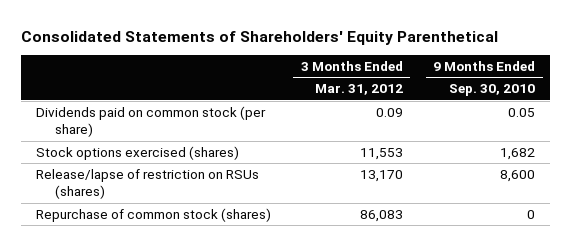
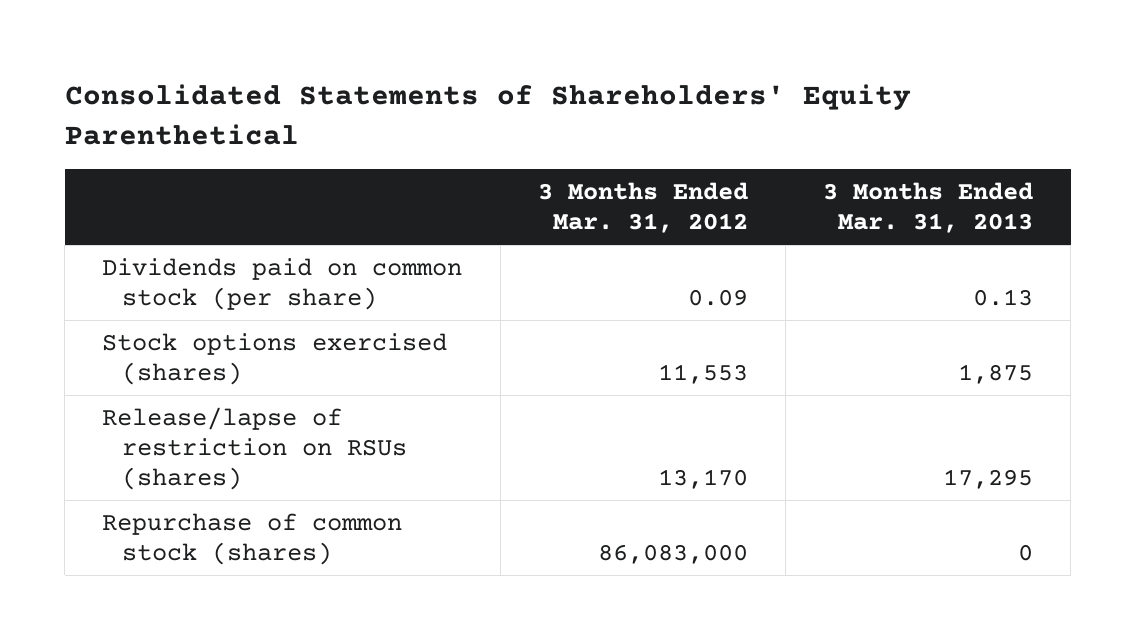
- | 3 Months Ended Mar. 31, 2012 | 9 Months Ended Sep. 30, 2010
+ | 3 Months Ended Mar. 31, 2012 | 3 Months Ended Mar. 31, 2013
- Repurchase of common stock (shares) | 86,083 | 0
+ Repurchase of common stock (shares) | 86,083,000 | 0

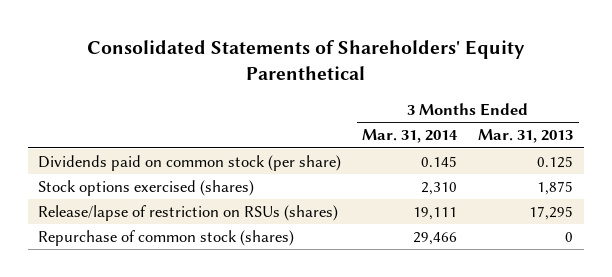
- | 3 Months Ended Mar. 31, 2012 | 3 Months Ended Mar. 31, 2013
+ | 3 Months Ended Mar. 31, 2014 | 3 Months Ended Mar. 31, 2013
- Dividends paid on common stock (per share) | 0.09 | 0.13
+ Dividends paid on common stock (per share) | 0.145 | 0.125

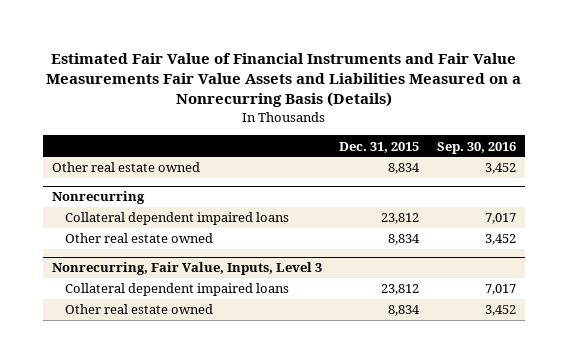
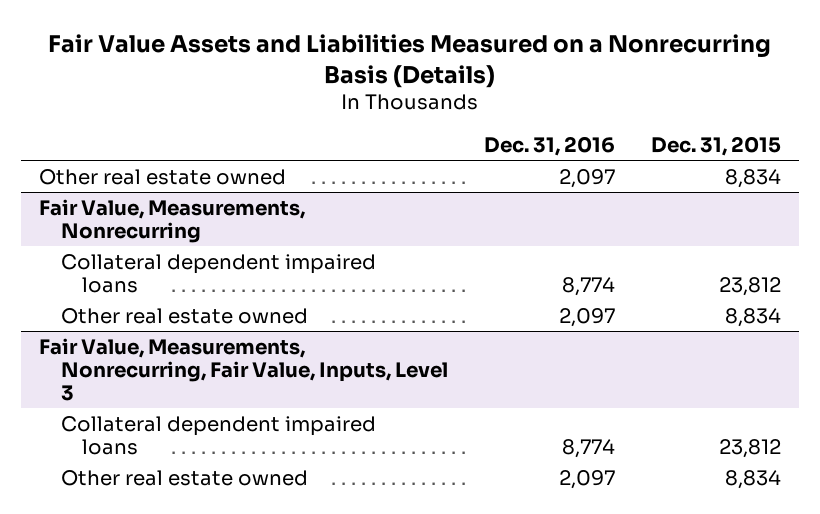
- Estimated Fair Value of Financial Instruments and Fair Value Measurements Fair Value Assets and Liabilities Measured on a Nonrecurring Basis (Details)
+ Fair Value Assets and Liabilities Measured on a Nonrecurring Basis (Details)
- | Dec. 31, 2015 | Sep. 30, 2016
+ | Dec. 31, 2016 | Dec. 31, 2015
- Nonrecurring
+ Fair Value, Measurements, Nonrecurring
- Nonrecurring, Fair Value, Inputs, Level 3
+ Fair Value, Measurements, Nonrecurring, Fair Value, Inputs, Level 3

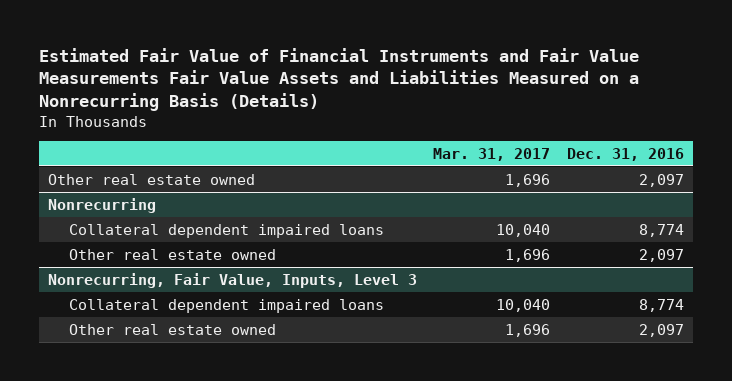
- Fair Value Assets and Liabilities Measured on a Nonrecurring Basis (Details)
+ Estimated Fair Value of Financial Instruments and Fair Value Measurements Fair Value Assets and Liabilities Measured on a Nonrecurring Basis (Details)
- | Dec. 31, 2016 | Dec. 31, 2015
+ | Mar. 31, 2017 | Dec. 31, 2016
- Fair Value, Measurements, Nonrecurring
+ Nonrecurring
- Fair Value, Measurements, Nonrecurring, Fair Value, Inputs, Level 3
+ Nonrecurring, Fair Value, Inputs, Level 3

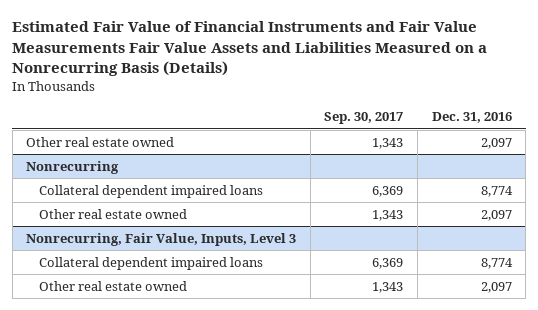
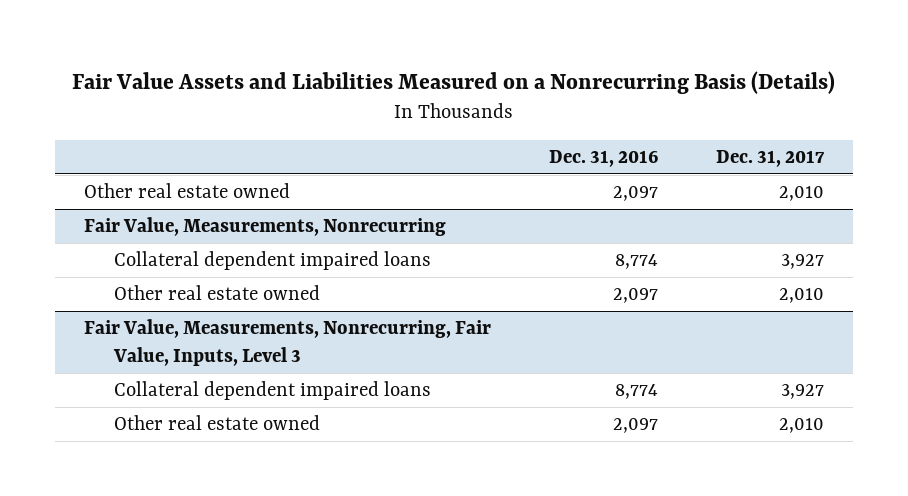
- Estimated Fair Value of Financial Instruments and Fair Value Measurements Fair Value Assets and Liabilities Measured on a Nonrecurring Basis (Details)
+ Fair Value Assets and Liabilities Measured on a Nonrecurring Basis (Details)
- | Sep. 30, 2017 | Dec. 31, 2016
+ | Dec. 31, 2016 | Dec. 31, 2017
- Nonrecurring
+ Fair Value, Measurements, Nonrecurring
- Nonrecurring, Fair Value, Inputs, Level 3
+ Fair Value, Measurements, Nonrecurring, Fair Value, Inputs, Level 3

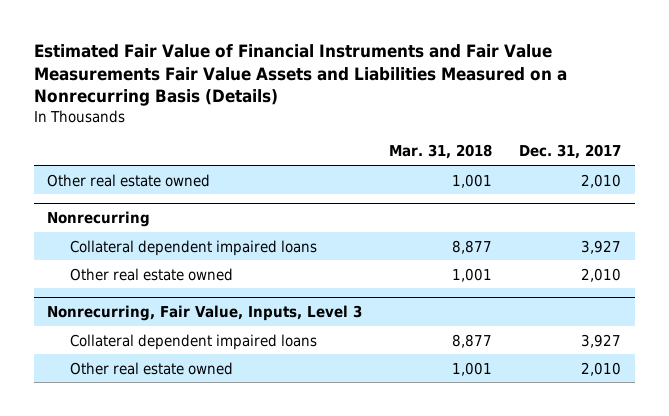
- Fair Value Assets and Liabilities Measured on a Nonrecurring Basis (Details)
+ Estimated Fair Value of Financial Instruments and Fair Value Measurements Fair Value Assets and Liabilities Measured on a Nonrecurring Basis (Details)
- | Dec. 31, 2016 | Dec. 31, 2017
+ | Mar. 31, 2018 | Dec. 31, 2017
- Fair Value, Measurements, Nonrecurring
+ Nonrecurring
- Fair Value, Measurements, Nonrecurring, Fair Value, Inputs, Level 3
+ Nonrecurring, Fair Value, Inputs, Level 3

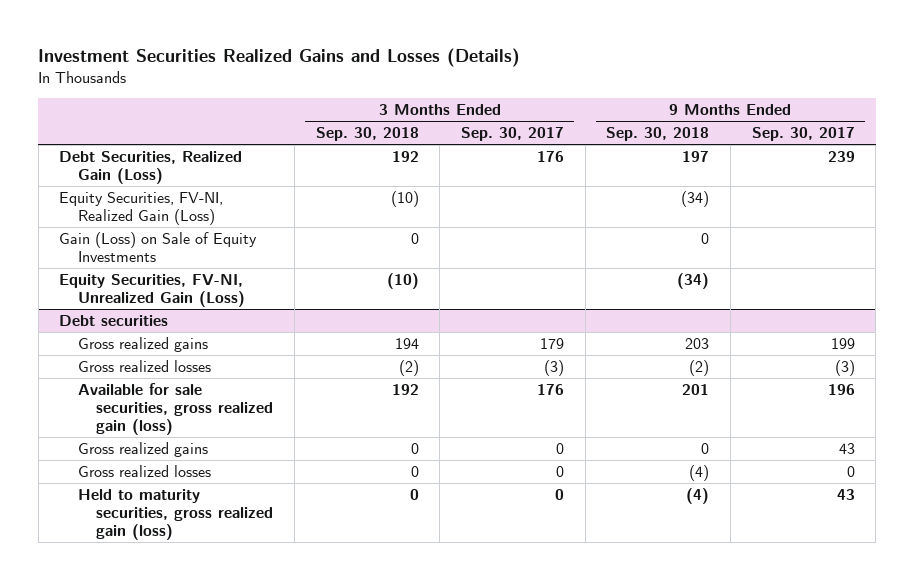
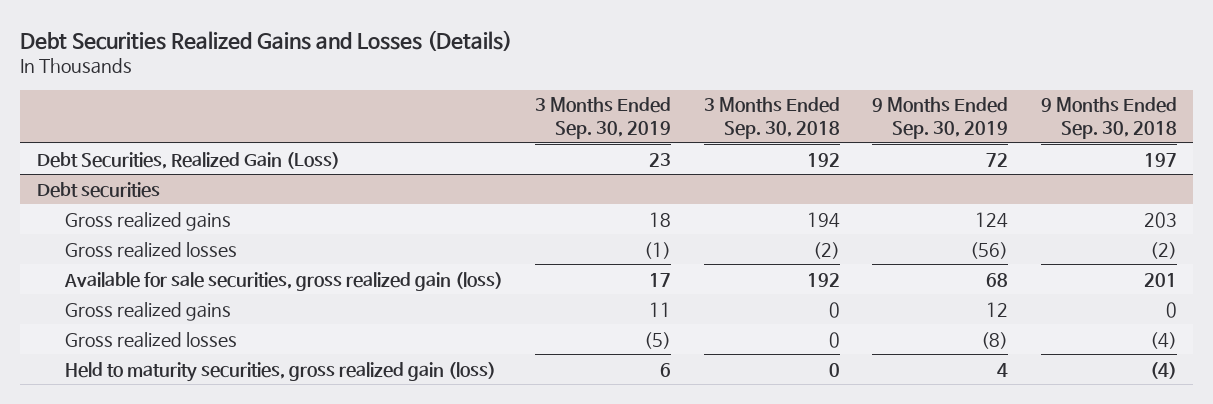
- Investment Securities Realized Gains and Losses (Details)
+ Debt Securities Realized Gains and Losses (Details)
- | 3 Months Ended Sep. 30, 2018 | 3 Months Ended Sep. 30, 2017 | 9 Months Ended Sep. 30, 2018 | 9 Months Ended Sep. 30, 2017
+ | 3 Months Ended Sep. 30, 2019 | 3 Months Ended Sep. 30, 2018 | 9 Months Ended Sep. 30, 2019 | 9 Months Ended Sep. 30, 2018
- Equity Securities, FV-NI, Realized Gain (Loss) | (10) | | (34) |
- Gain (Loss) on Sale of Equity Investments | 0 | | 0 |
- Equity Securities, FV-NI, Unrealized Gain (Loss) | (10) | | (34) |

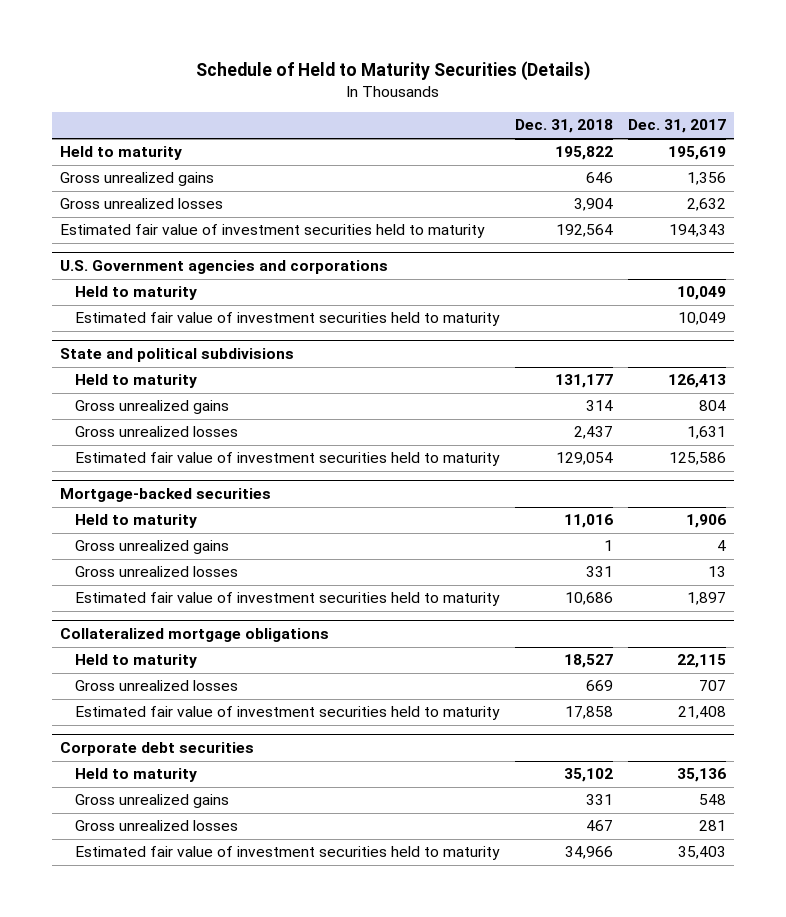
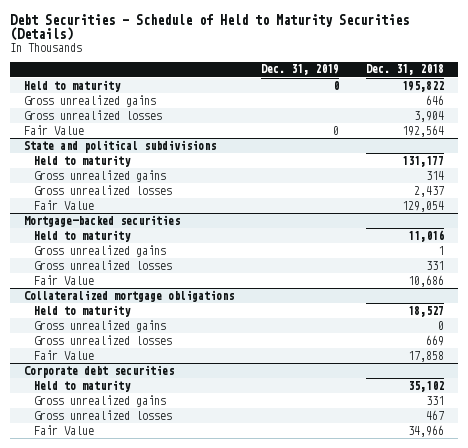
- Schedule of Held to Maturity Securities (Details)
+ Debt Securities - Schedule of Held to Maturity Securities (Details)
- | Dec. 31, 2018 | Dec. 31, 2017
+ | Dec. 31, 2019 | Dec. 31, 2018
- Estimated fair value of investment securities held to maturity | 192,564 | 194,343
- U.S. Government agencies and corporations
- Held to maturity | | 10,049
- Estimated fair value of investment securities held to maturity | | 10,049
+ Fair Value | 0 | 192,564
@ State and political subdivisions
- Estimated fair value of investment securities held to maturity | 129,054 | 125,586
+ Fair Value | | 129,054
@ Mortgage-backed securities
- Estimated fair value of investment securities held to maturity | 10,686 | 1,897
+ Fair Value | | 10,686
@ Collateralized mortgage obligations
+ Gross unrealized gains | | 0
- Estimated fair value of investment securities held to maturity | 17,858 | 21,408
+ Fair Value | | 17,858
@ Corporate debt securities
- Estimated fair value of investment securities held to maturity | 34,966 | 35,403
+ Fair Value | | 34,966

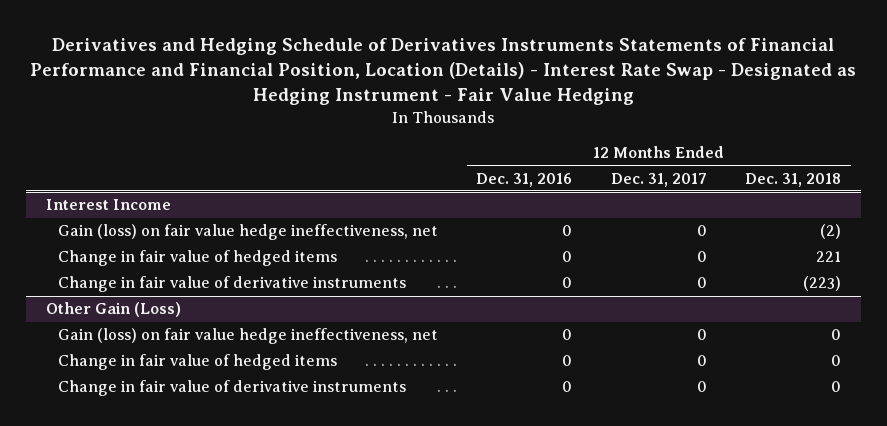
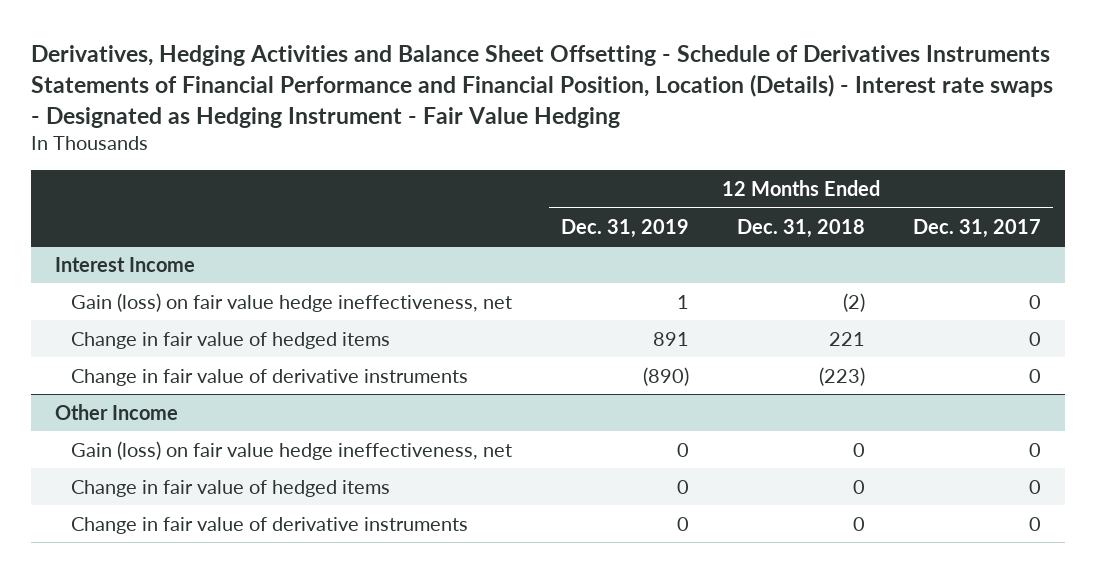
- Derivatives and Hedging Schedule of Derivatives Instruments Statements of Financial Performance and Financial Position, Location (Details) - Interest Rate Swap - Designated as Hedging Instrument - Fair Value Hedging
+ Derivatives, Hedging Activities and Balance Sheet Offsetting - Schedule of Derivatives Instruments Statements of Financial Performance and Financial Position, Location (Details) - Interest rate swaps - Designated as Hedging Instrument - Fair Value Hedging
- | 12 Months Ended Dec. 31, 2016 | 12 Months Ended Dec. 31, 2017 | 12 Months Ended Dec. 31, 2018
+ | 12 Months Ended Dec. 31, 2019 | 12 Months Ended Dec. 31, 2018 | 12 Months Ended Dec. 31, 2017
- Other Gain (Loss)
+ Other Income

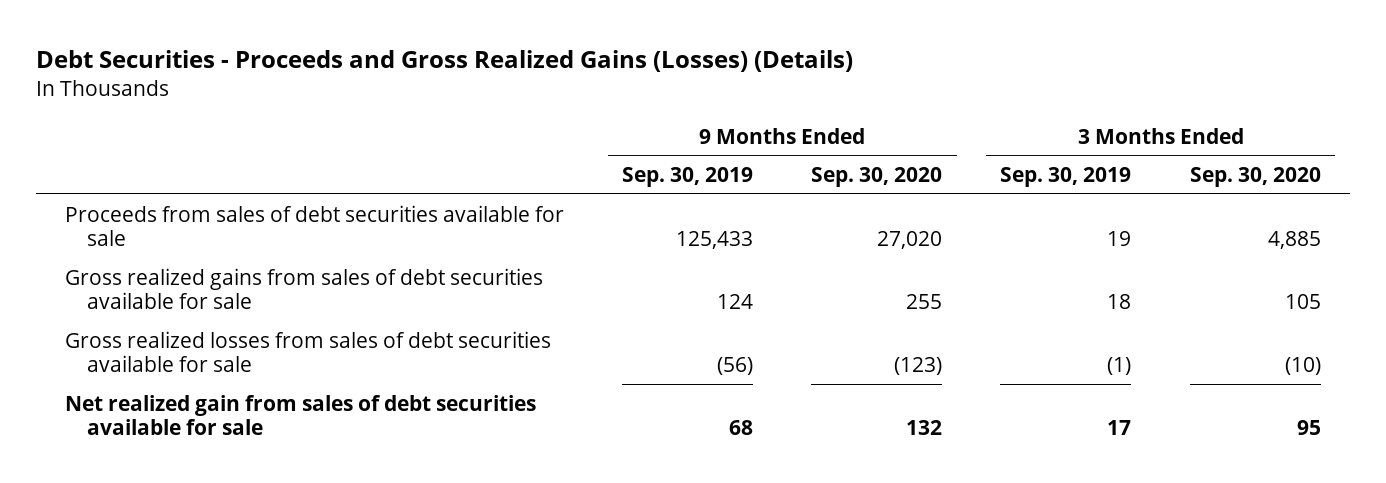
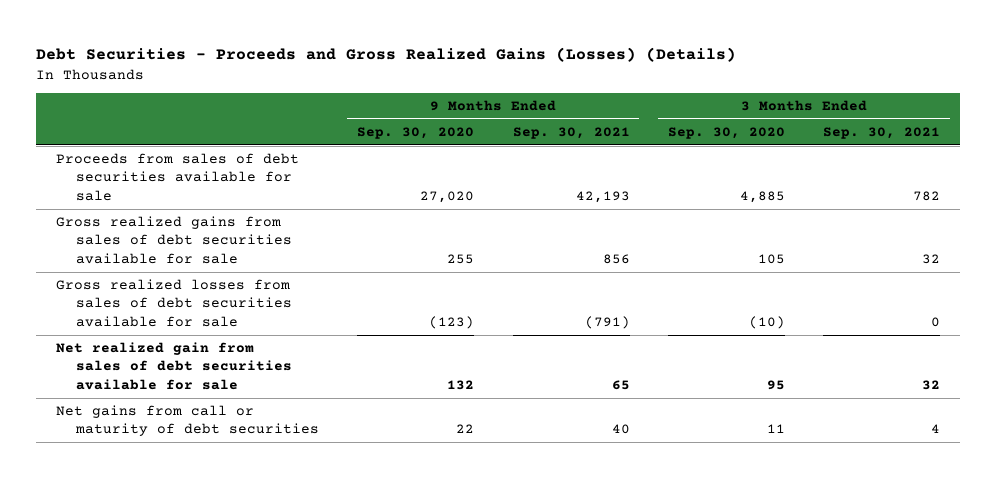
- | 9 Months Ended Sep. 30, 2019 | 9 Months Ended Sep. 30, 2020 | 3 Months Ended Sep. 30, 2019 | 3 Months Ended Sep. 30, 2020
+ | 9 Months Ended Sep. 30, 2020 | 9 Months Ended Sep. 30, 2021 | 3 Months Ended Sep. 30, 2020 | 3 Months Ended Sep. 30, 2021
+ Net gains from call or maturity of debt securities | 22 | 40 | 11 | 4

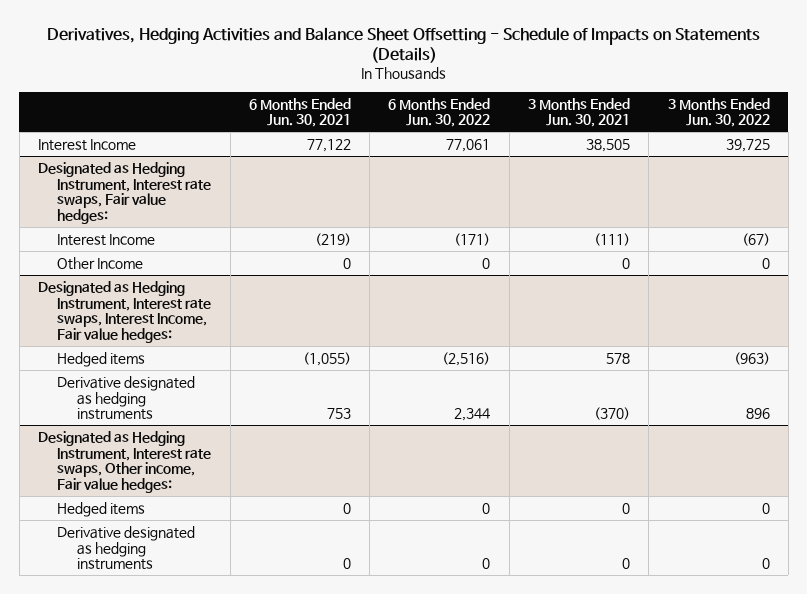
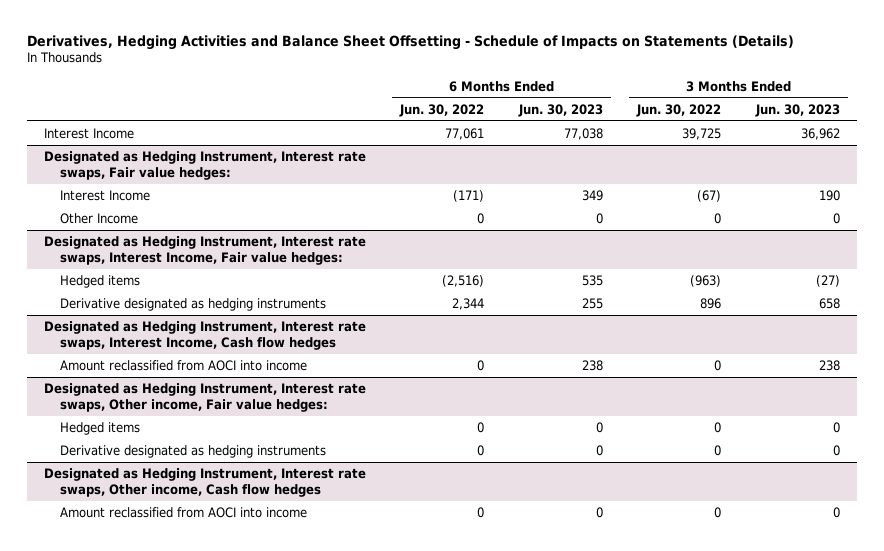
- | 6 Months Ended Jun. 30, 2021 | 6 Months Ended Jun. 30, 2022 | 3 Months Ended Jun. 30, 2021 | 3 Months Ended Jun. 30, 2022
+ | 6 Months Ended Jun. 30, 2022 | 6 Months Ended Jun. 30, 2023 | 3 Months Ended Jun. 30, 2022 | 3 Months Ended Jun. 30, 2023
+ Designated as Hedging Instrument, Interest rate swaps, Interest Income, Cash flow hedges
+ Amount reclassified from AOCI into income | 0 | 238 | 0 | 238
+ Designated as Hedging Instrument, Interest rate swaps, Other income, Cash flow hedges
+ Amount reclassified from AOCI into income | 0 | 0 | 0 | 0

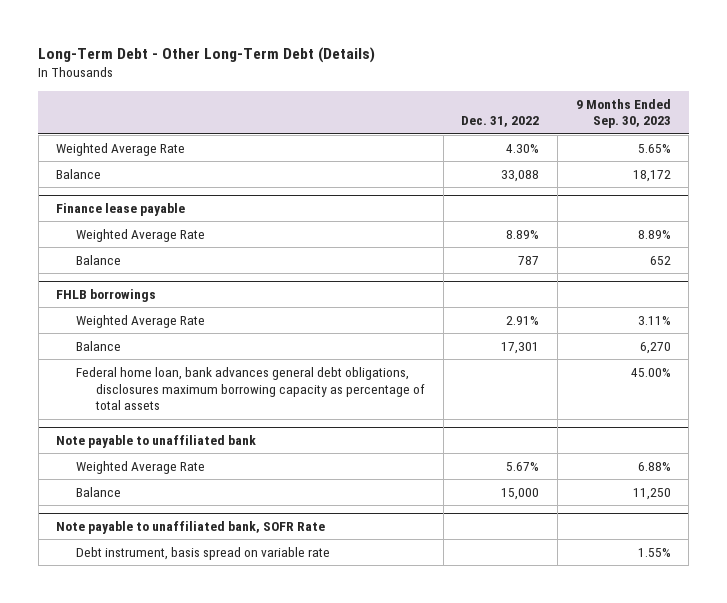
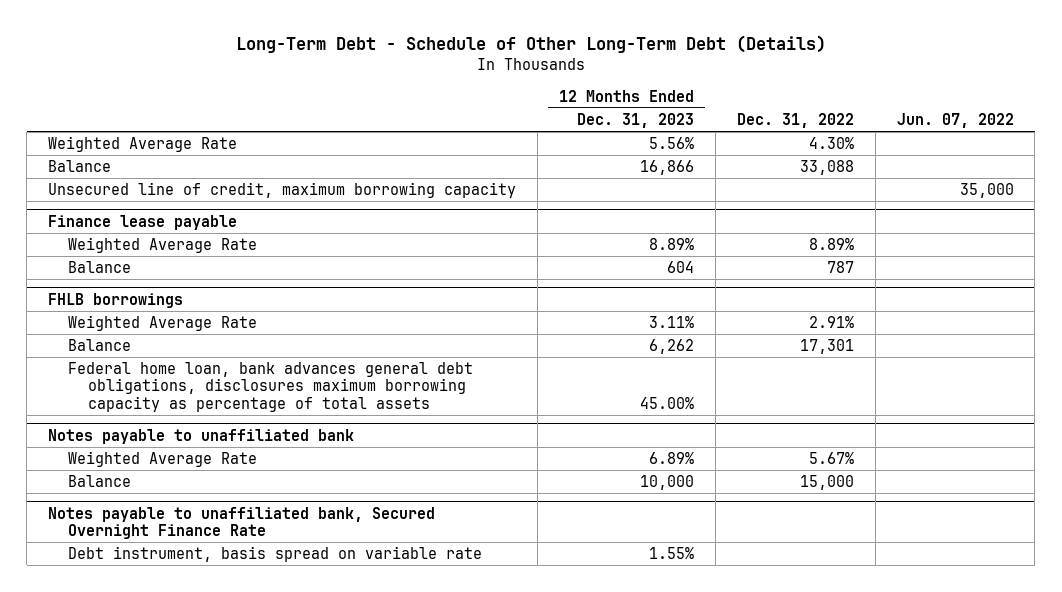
- Long-Term Debt - Other Long-Term Debt (Details)
+ Long-Term Debt - Schedule of Other Long-Term Debt (Details)
- | Dec. 31, 2022 | 9 Months Ended Sep. 30, 2023
+ | 12 Months Ended Dec. 31, 2023 | Dec. 31, 2022 | Jun. 07, 2022
+ Unsecured line of credit, maximum borrowing capacity | | | 35,000
- Note payable to unaffiliated bank
+ Notes payable to unaffiliated bank
- Note payable to unaffiliated bank, SOFR Rate
+ Notes payable to unaffiliated bank, Secured Overnight Finance Rate

